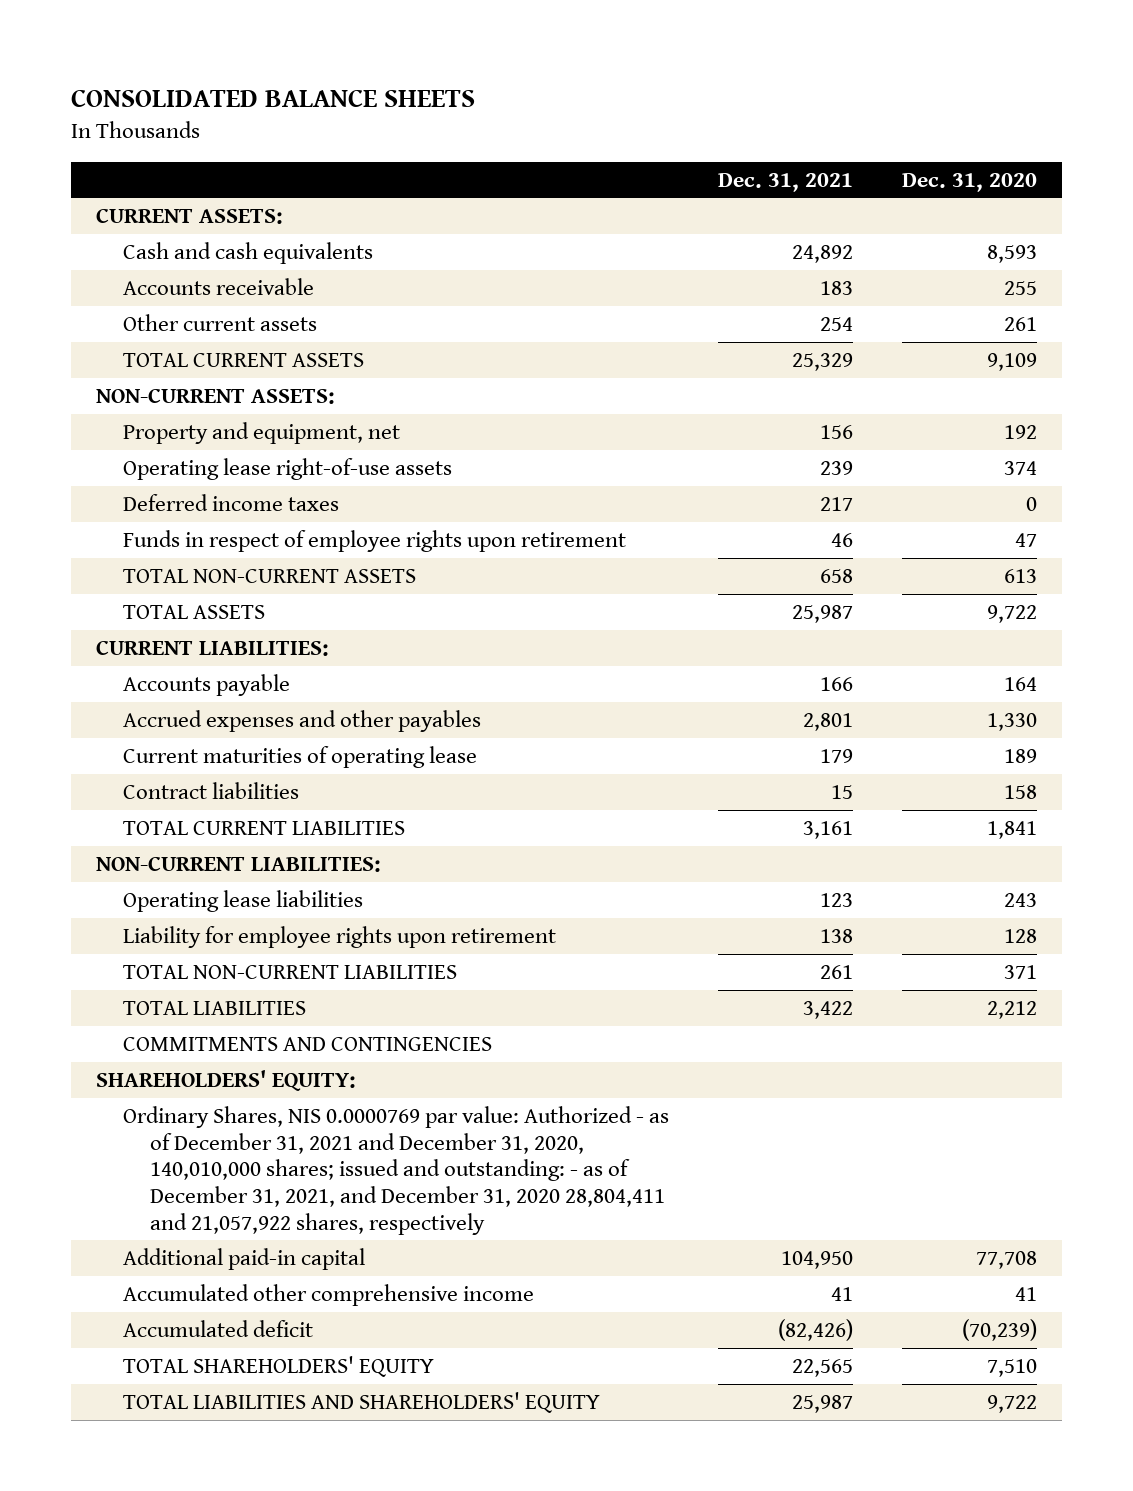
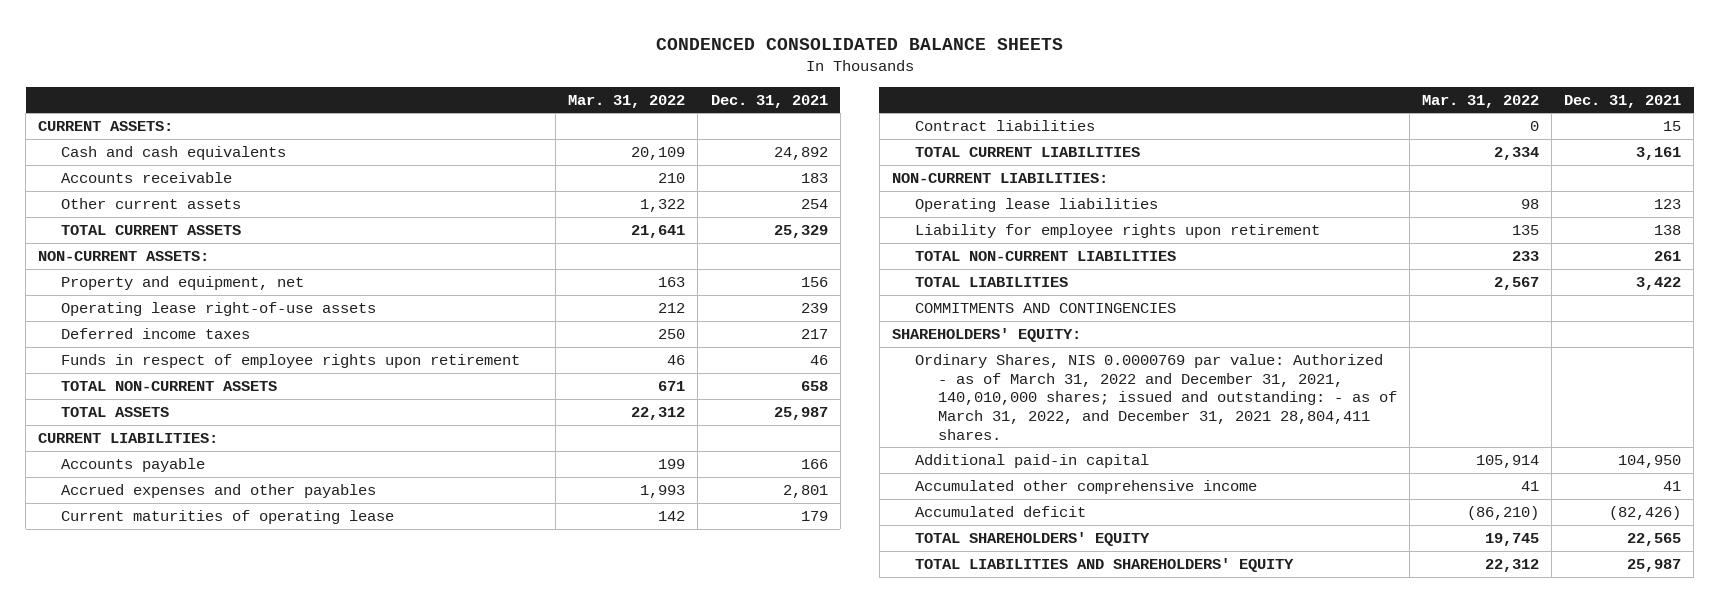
- CONSOLIDATED BALANCE SHEETS
+ CONDENCED CONSOLIDATED BALANCE SHEETS
- | Dec. 31, 2021 | Dec. 31, 2020
+ | Mar. 31, 2022 | Dec. 31, 2021
- Ordinary Shares, NIS 0.0000769 par value: Authorized - as of December 31, 2021 and December 31, 2020, 140,010,000 shares; issued and outstanding: - as of December 31, 2021, and December 31, 2020 28,804,411 and 21,057,922 shares, respectively
+ Ordinary Shares, NIS 0.0000769 par value: Authorized - as of March 31, 2022 and December 31, 2021, 140,010,000 shares; issued and outstanding: - as of March 31, 2022, and December 31, 2021 28,804,411 shares.

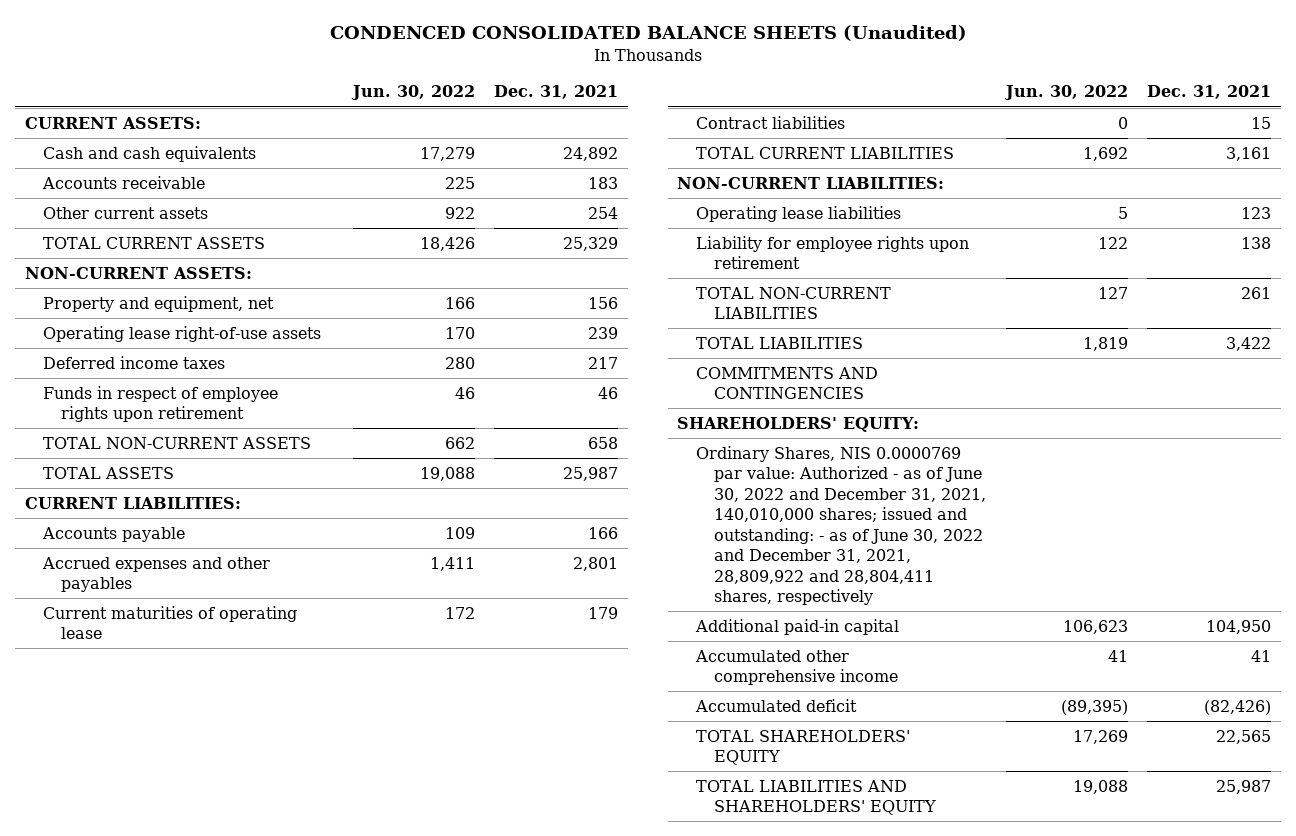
- CONDENCED CONSOLIDATED BALANCE SHEETS
+ CONDENCED CONSOLIDATED BALANCE SHEETS (Unaudited)
- | Mar. 31, 2022 | Dec. 31, 2021
+ | Jun. 30, 2022 | Dec. 31, 2021
- Ordinary Shares, NIS 0.0000769 par value: Authorized - as of March 31, 2022 and December 31, 2021, 140,010,000 shares; issued and outstanding: - as of March 31, 2022, and December 31, 2021 28,804,411 shares.
+ Ordinary Shares, NIS 0.0000769 par value: Authorized - as of June 30, 2022 and December 31, 2021, 140,010,000 shares; issued and outstanding: - as of June 30, 2022 and December 31, 2021, 28,809,922 and 28,804,411 shares, respectively

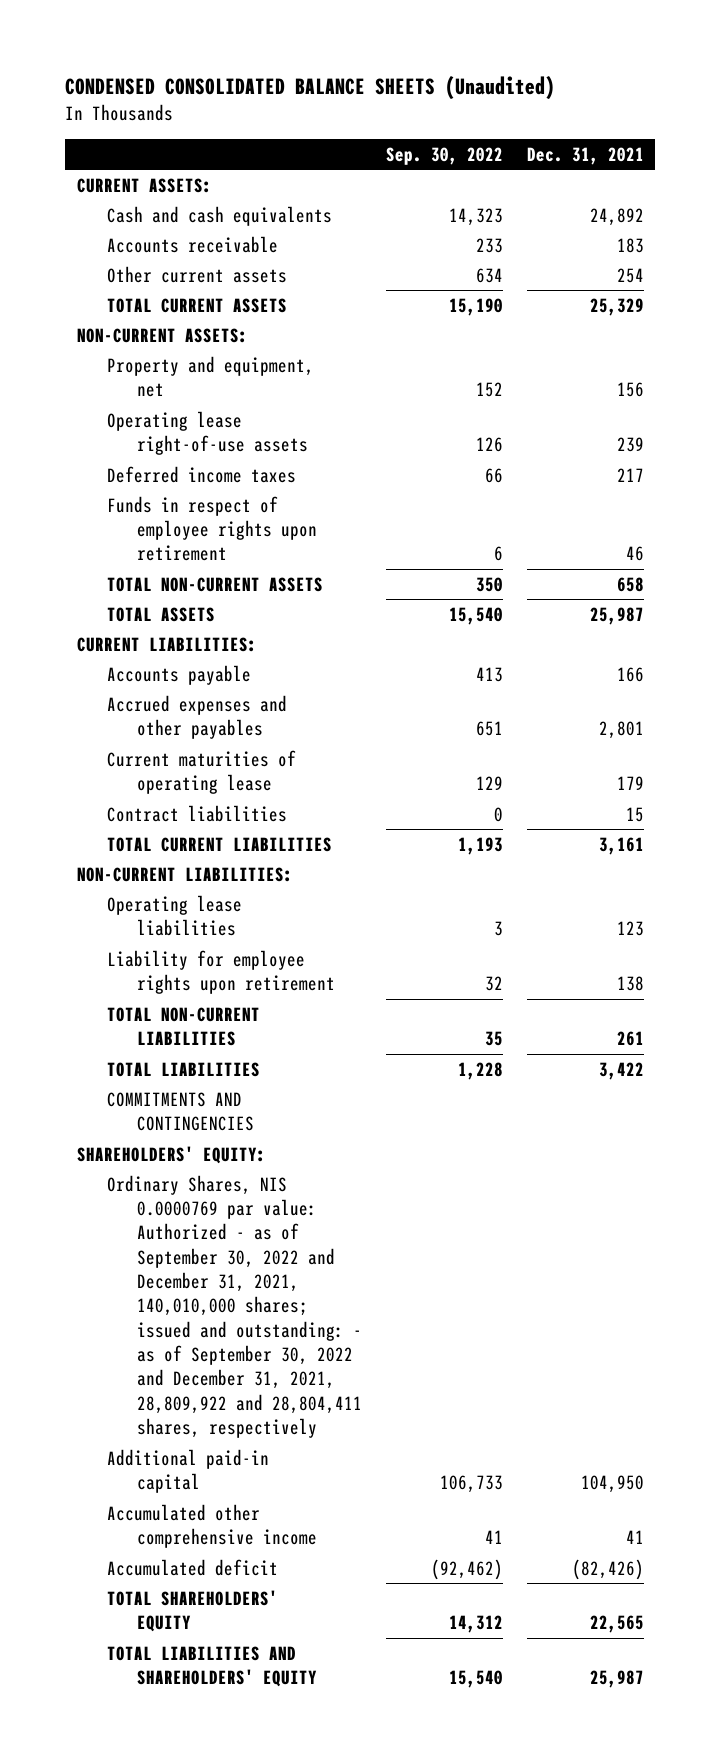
- CONDENCED CONSOLIDATED BALANCE SHEETS (Unaudited)
+ CONDENSED CONSOLIDATED BALANCE SHEETS (Unaudited)
- | Jun. 30, 2022 | Dec. 31, 2021
+ | Sep. 30, 2022 | Dec. 31, 2021
- Ordinary Shares, NIS 0.0000769 par value: Authorized - as of June 30, 2022 and December 31, 2021, 140,010,000 shares; issued and outstanding: - as of June 30, 2022 and December 31, 2021, 28,809,922 and 28,804,411 shares, respectively
+ Ordinary Shares, NIS 0.0000769 par value: Authorized - as of September 30, 2022 and December 31, 2021, 140,010,000 shares; issued and outstanding: - as of September 30, 2022 and December 31, 2021, 28,809,922 and 28,804,411 shares, respectively

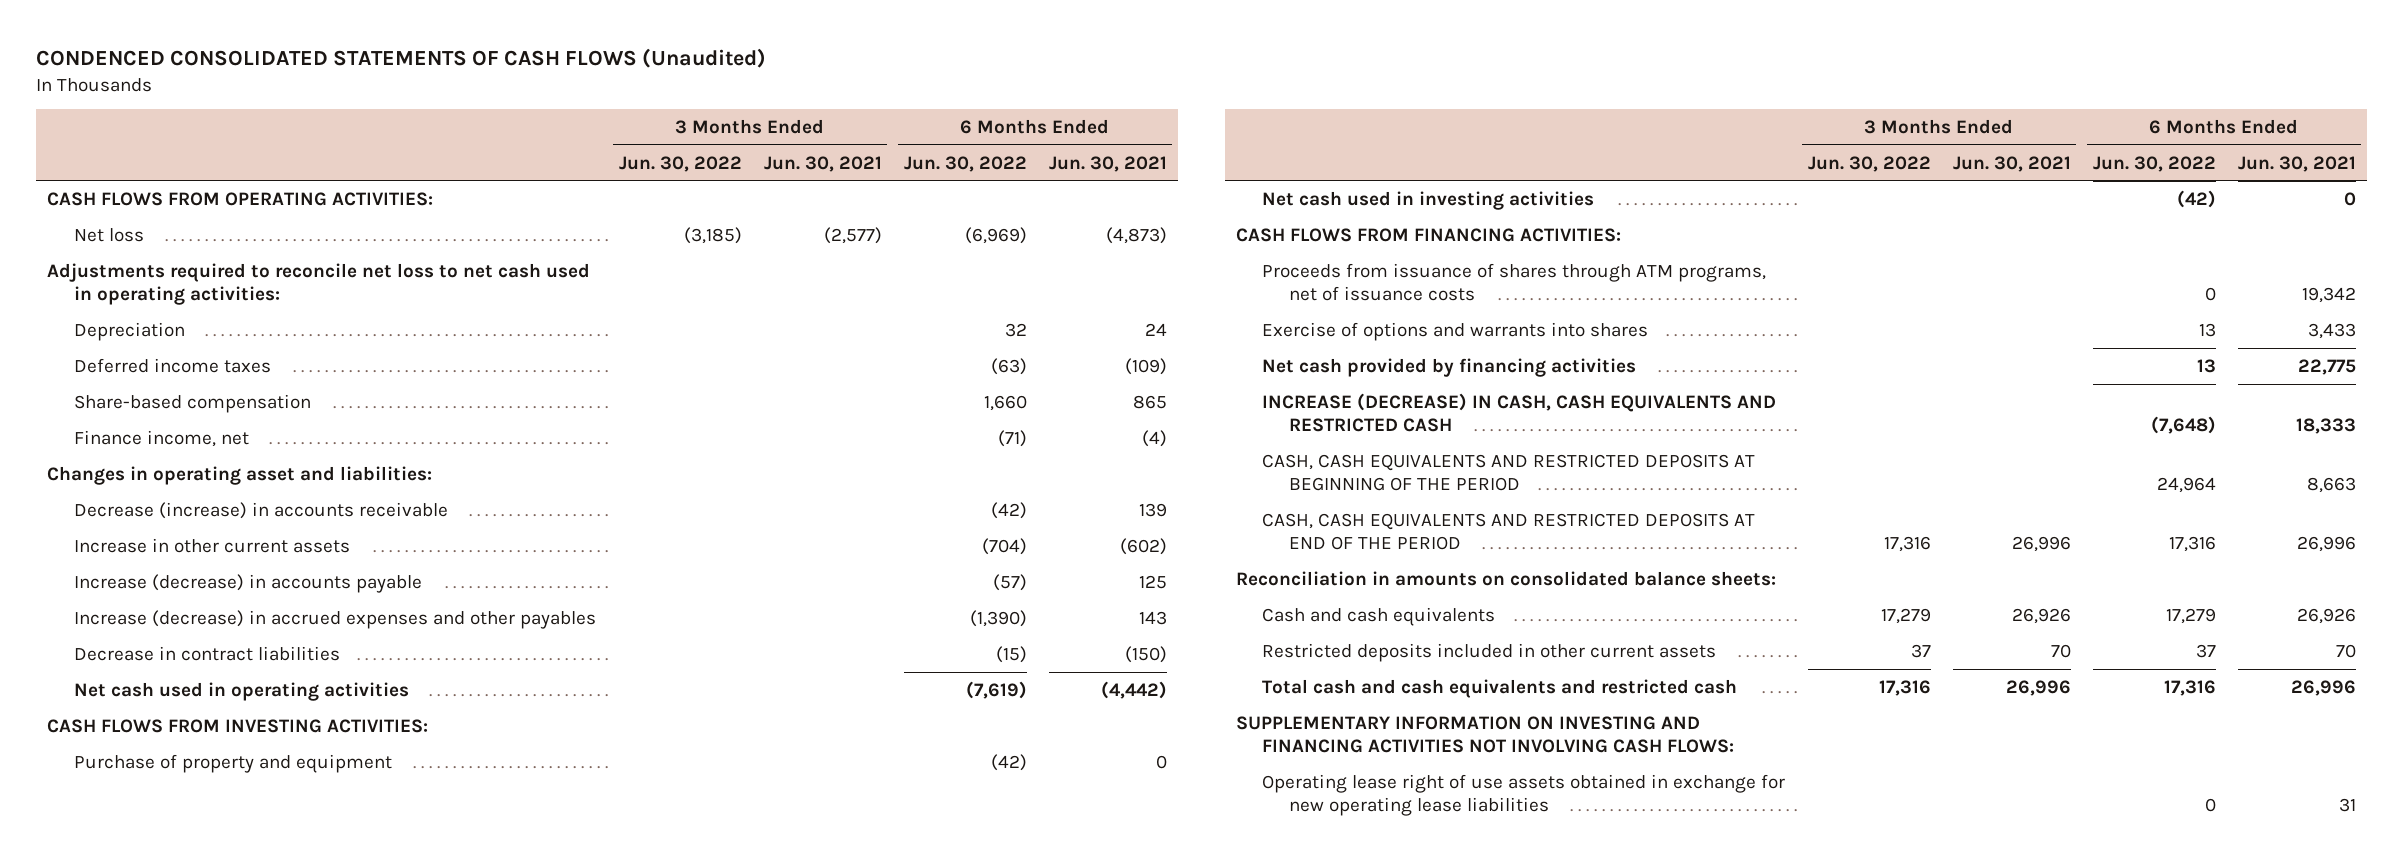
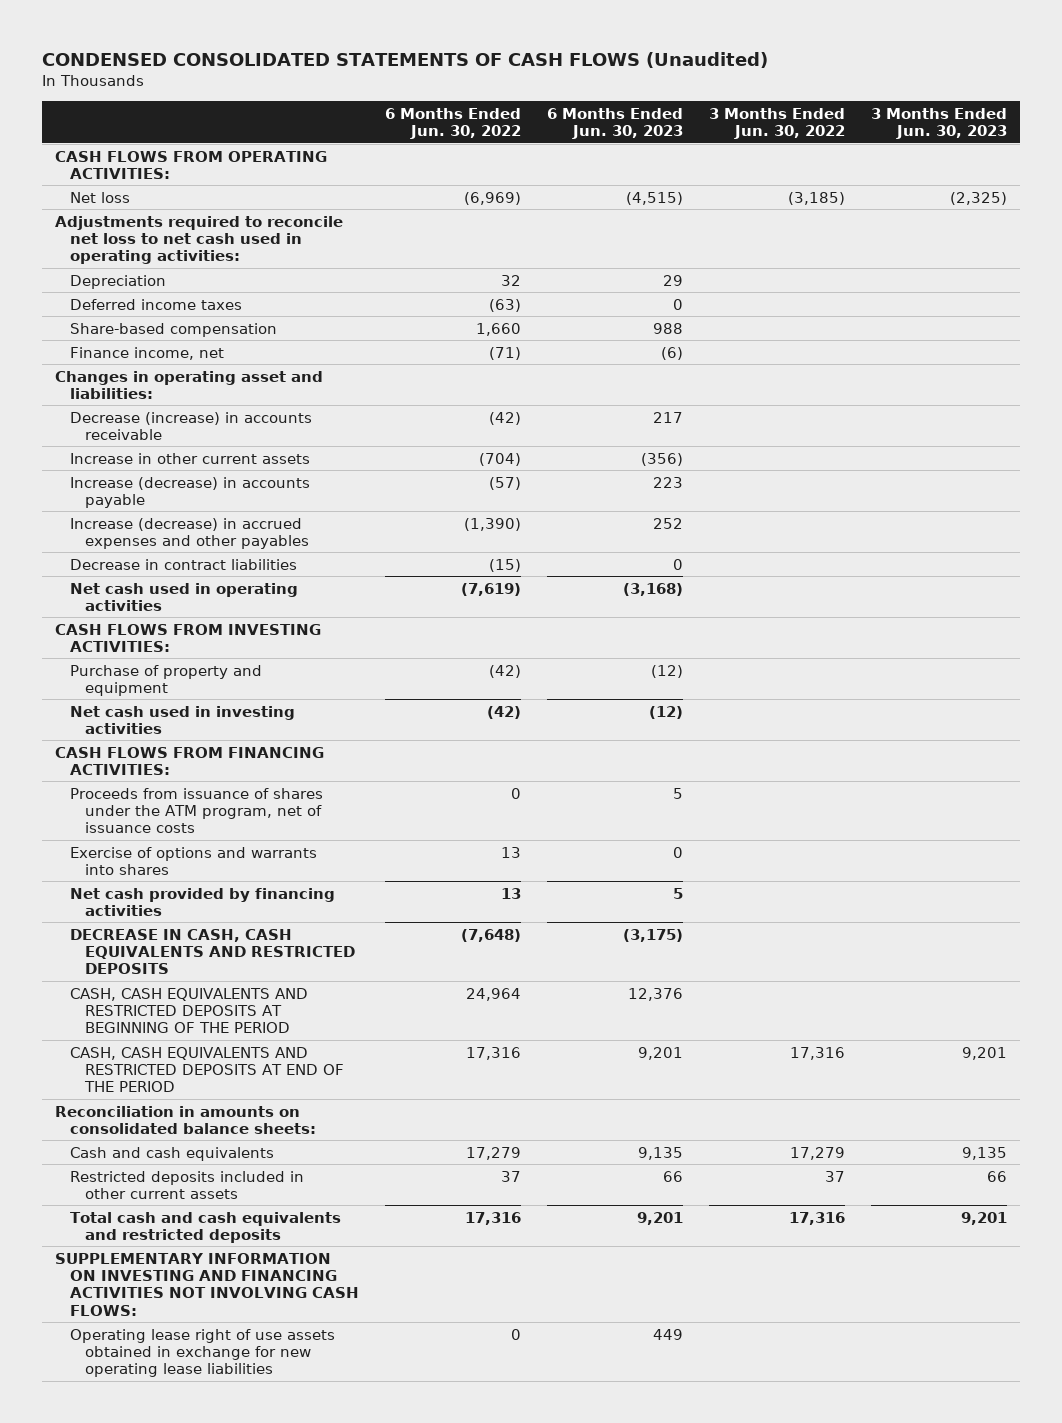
- CONDENCED CONSOLIDATED STATEMENTS OF CASH FLOWS (Unaudited)
+ CONDENSED CONSOLIDATED STATEMENTS OF CASH FLOWS (Unaudited)
- | 3 Months Ended Jun. 30, 2022 | 3 Months Ended Jun. 30, 2021 | 6 Months Ended Jun. 30, 2022 | 6 Months Ended Jun. 30, 2021
+ | 6 Months Ended Jun. 30, 2022 | 6 Months Ended Jun. 30, 2023 | 3 Months Ended Jun. 30, 2022 | 3 Months Ended Jun. 30, 2023
- Proceeds from issuance of shares through ATM programs, net of issuance costs | | | 0 | 19,342
+ Proceeds from issuance of shares under the ATM program, net of issuance costs | 0 | 5 | |
- INCREASE (DECREASE) IN CASH, CASH EQUIVALENTS AND RESTRICTED CASH | | | (7,648) | 18,333
+ DECREASE IN CASH, CASH EQUIVALENTS AND RESTRICTED DEPOSITS | (7,648) | (3,175) | |
- Total cash and cash equivalents and restricted cash | 17,316 | 26,996 | 17,316 | 26,996
+ Total cash and cash equivalents and restricted deposits | 17,316 | 9,201 | 17,316 | 9,201

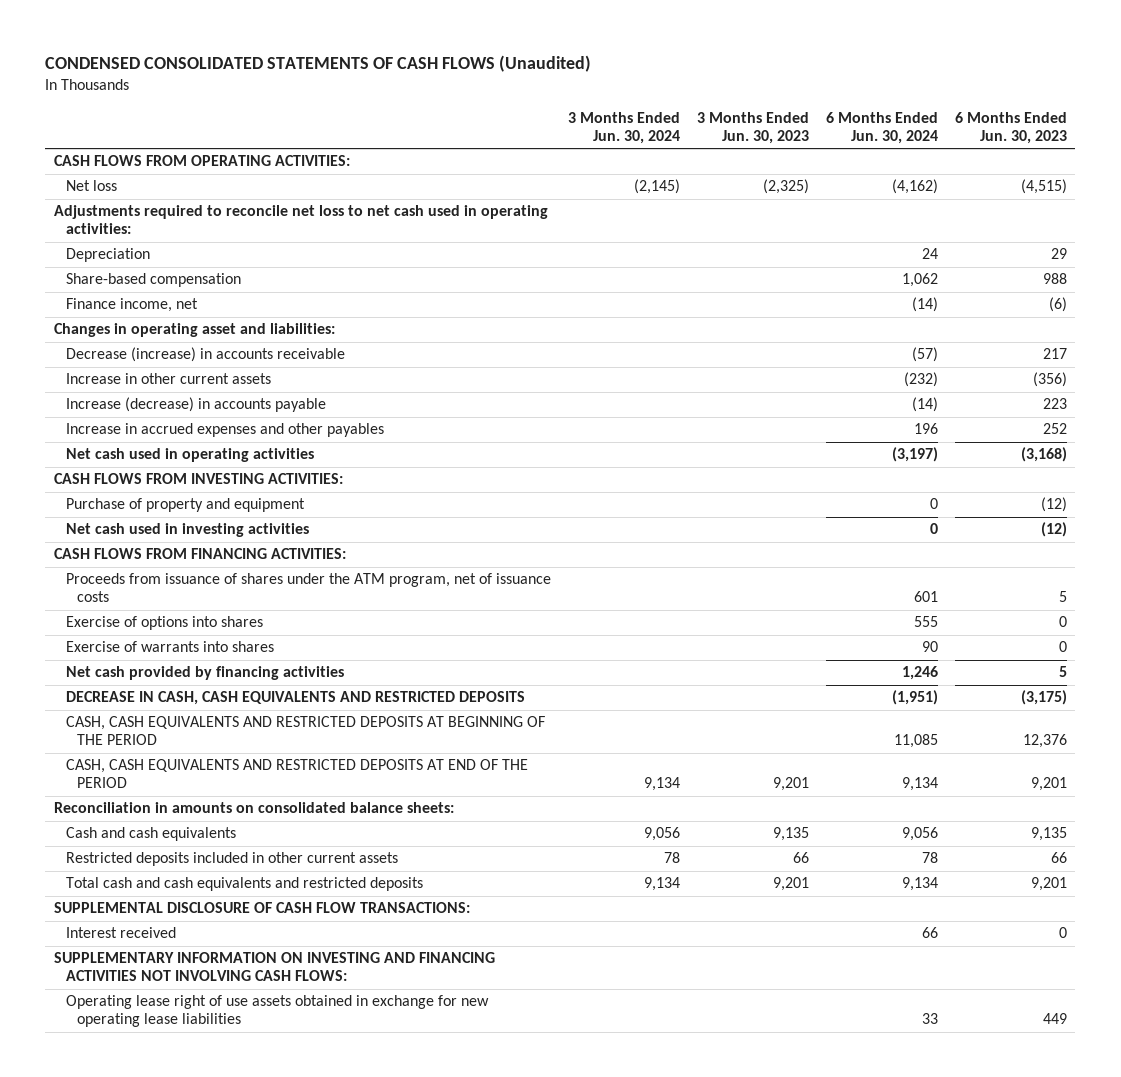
- | 6 Months Ended Jun. 30, 2022 | 6 Months Ended Jun. 30, 2023 | 3 Months Ended Jun. 30, 2022 | 3 Months Ended Jun. 30, 2023
+ | 3 Months Ended Jun. 30, 2024 | 3 Months Ended Jun. 30, 2023 | 6 Months Ended Jun. 30, 2024 | 6 Months Ended Jun. 30, 2023
- Deferred income taxes | (63) | 0 | |
- Increase (decrease) in accrued expenses and other payables | (1,390) | 252 | |
- Decrease in contract liabilities | (15) | 0 | |
+ Increase in accrued expenses and other payables | | | 196 | 252
- Exercise of options and warrants into shares | 13 | 0 | |
+ Exercise of options into shares | | | 555 | 0
+ Exercise of warrants into shares | | | 90 | 0
+ SUPPLEMENTAL DISCLOSURE OF CASH FLOW TRANSACTIONS:
+ Interest received | | | 66 | 0

